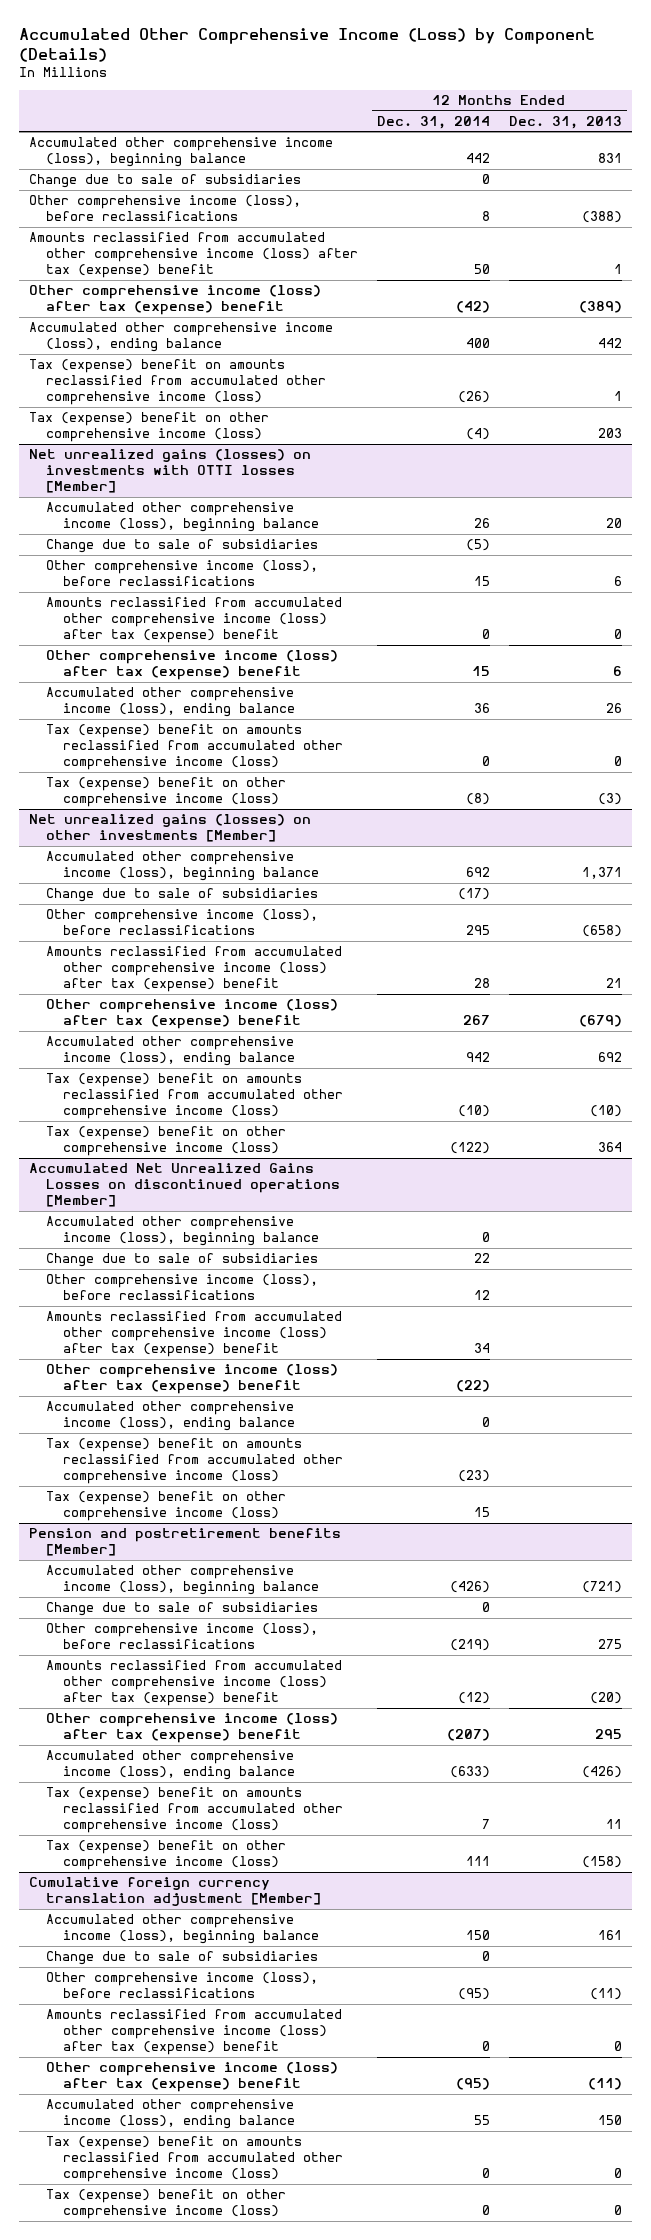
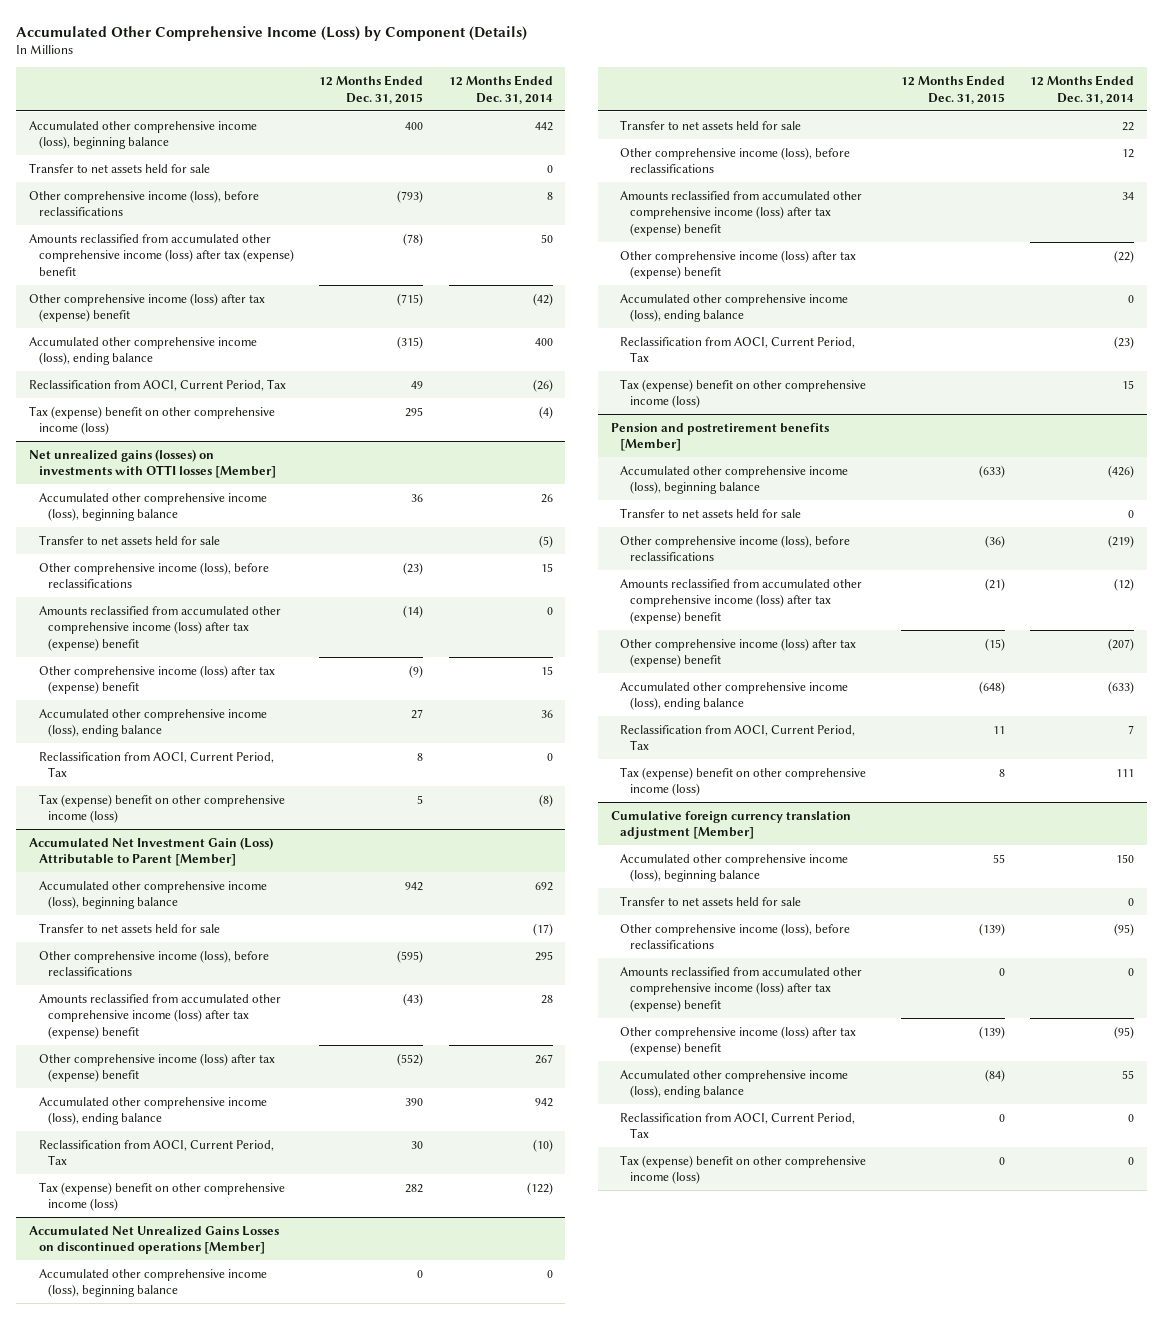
- | 12 Months Ended Dec. 31, 2014 | 12 Months Ended Dec. 31, 2013
+ | 12 Months Ended Dec. 31, 2015 | 12 Months Ended Dec. 31, 2014
- Change due to sale of subsidiaries | 0 |
+ Transfer to net assets held for sale | | 0
- Tax (expense) benefit on amounts reclassified from accumulated other comprehensive income (loss) | (26) | 1
+ Reclassification from AOCI, Current Period, Tax | 49 | (26)
@ Net unrealized gains (losses) on investments with OTTI losses [Member]
- Change due to sale of subsidiaries | (5) |
+ Transfer to net assets held for sale | | (5)
- Tax (expense) benefit on amounts reclassified from accumulated other comprehensive income (loss) | 0 | 0
+ Reclassification from AOCI, Current Period, Tax | 8 | 0
- Net unrealized gains (losses) on other investments [Member]
+ Accumulated Net Investment Gain (Loss) Attributable to Parent [Member]
- Change due to sale of subsidiaries | (17) |
+ Transfer to net assets held for sale | | (17)
- Tax (expense) benefit on amounts reclassified from accumulated other comprehensive income (loss) | (10) | (10)
+ Reclassification from AOCI, Current Period, Tax | 30 | (10)
@ Accumulated Net Unrealized Gains Losses on discontinued operations [Member]
- Change due to sale of subsidiaries | 22 |
+ Transfer to net assets held for sale | | 22
- Tax (expense) benefit on amounts reclassified from accumulated other comprehensive income (loss) | (23) |
+ Reclassification from AOCI, Current Period, Tax | | (23)
@ Pension and postretirement benefits [Member]
- Change due to sale of subsidiaries | 0 |
+ Transfer to net assets held for sale | | 0
- Tax (expense) benefit on amounts reclassified from accumulated other comprehensive income (loss) | 7 | 11
+ Reclassification from AOCI, Current Period, Tax | 11 | 7
@ Cumulative foreign currency translation adjustment [Member]
- Change due to sale of subsidiaries | 0 |
+ Transfer to net assets held for sale | | 0
- Tax (expense) benefit on amounts reclassified from accumulated other comprehensive income (loss) | 0 | 0
+ Reclassification from AOCI, Current Period, Tax | 0 | 0

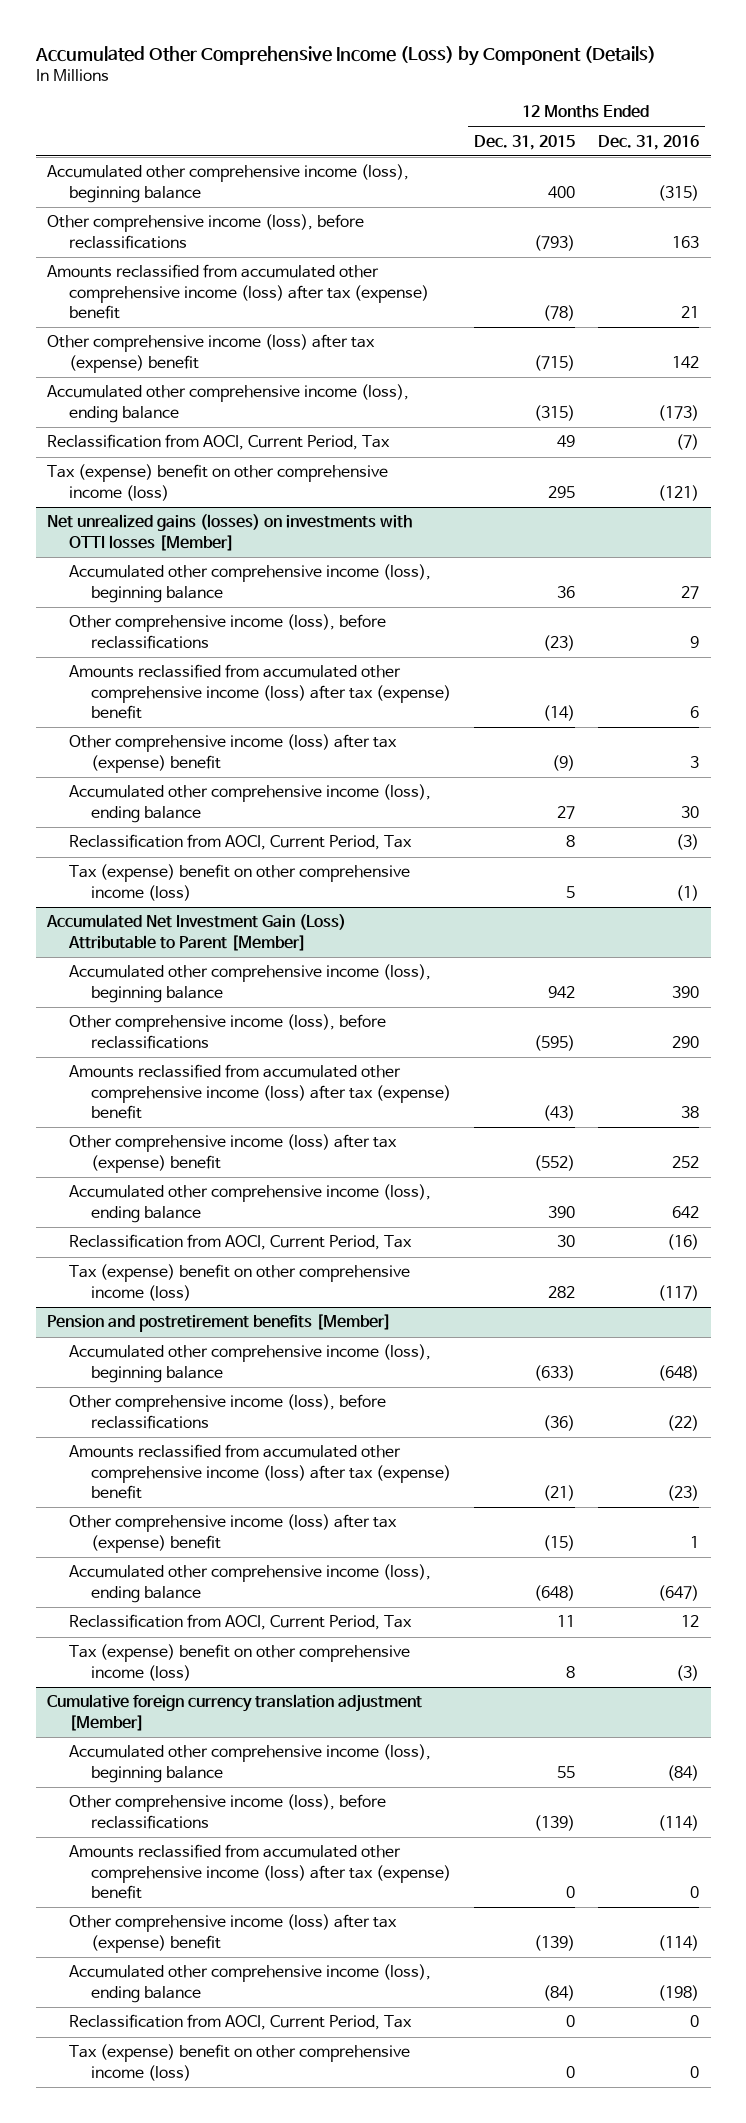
- | 12 Months Ended Dec. 31, 2015 | 12 Months Ended Dec. 31, 2014
+ | 12 Months Ended Dec. 31, 2015 | 12 Months Ended Dec. 31, 2016
- Transfer to net assets held for sale | | 0
@ Net unrealized gains (losses) on investments with OTTI losses [Member]
- Transfer to net assets held for sale | | (5)
@ Accumulated Net Investment Gain (Loss) Attributable to Parent [Member]
- Transfer to net assets held for sale | | (17)
- Accumulated Net Unrealized Gains Losses on discontinued operations [Member]
- Accumulated other comprehensive income (loss), beginning balance | 0 | 0
- Transfer to net assets held for sale | | 22
- Other comprehensive income (loss), before reclassifications | | 12
- Amounts reclassified from accumulated other comprehensive income (loss) after tax (expense) benefit | | 34
- Other comprehensive income (loss) after tax (expense) benefit | | (22)
- Accumulated other comprehensive income (loss), ending balance | | 0
- Reclassification from AOCI, Current Period, Tax | | (23)
- Tax (expense) benefit on other comprehensive income (loss) | | 15
@ Pension and postretirement benefits [Member]
- Transfer to net assets held for sale | | 0
@ Cumulative foreign currency translation adjustment [Member]
- Transfer to net assets held for sale | | 0

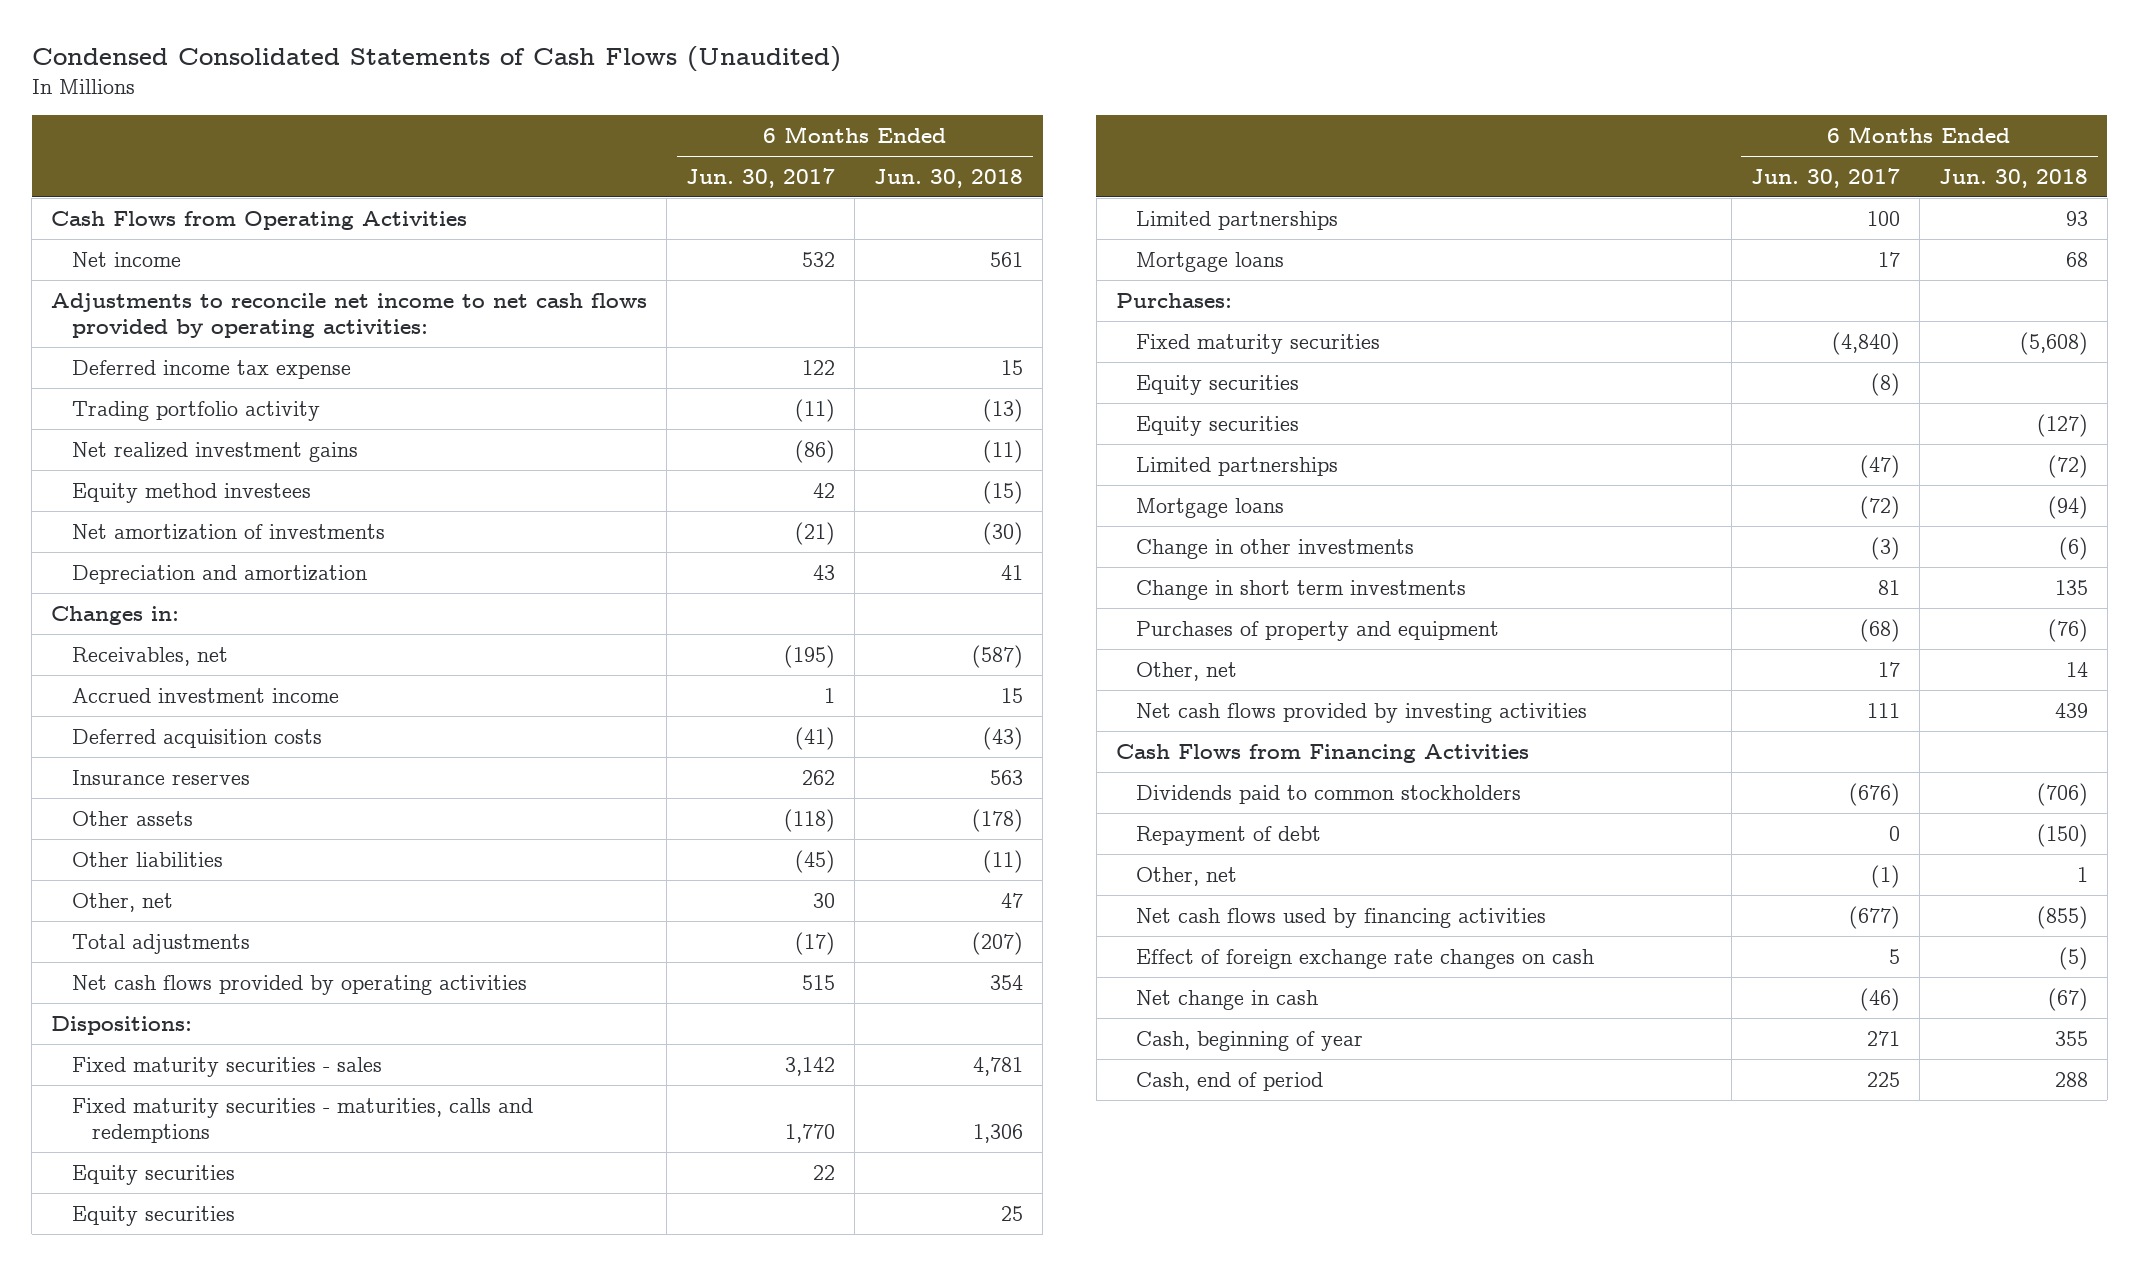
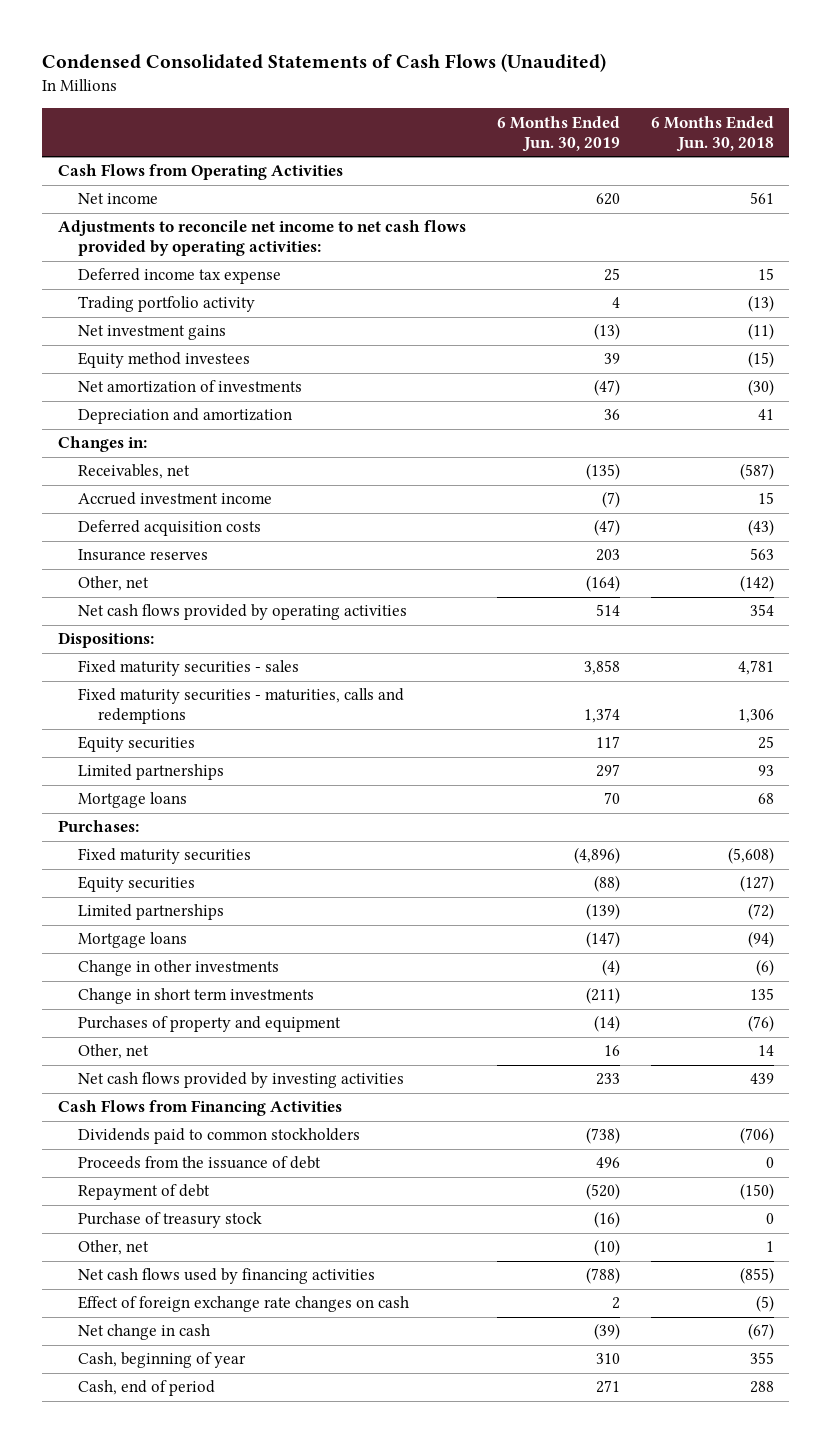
- | 6 Months Ended Jun. 30, 2017 | 6 Months Ended Jun. 30, 2018
+ | 6 Months Ended Jun. 30, 2019 | 6 Months Ended Jun. 30, 2018
- Net realized investment gains | (86) | (11)
+ Net investment gains | (13) | (11)
- Other assets | (118) | (178)
- Other liabilities | (45) | (11)
- Other, net | 30 | 47
- Total adjustments | (17) | (207)
+ Other, net | (164) | (142)
- Equity securities | 22 |
- Equity securities | (8) |
+ Proceeds from the issuance of debt | 496 | 0
+ Purchase of treasury stock | (16) | 0

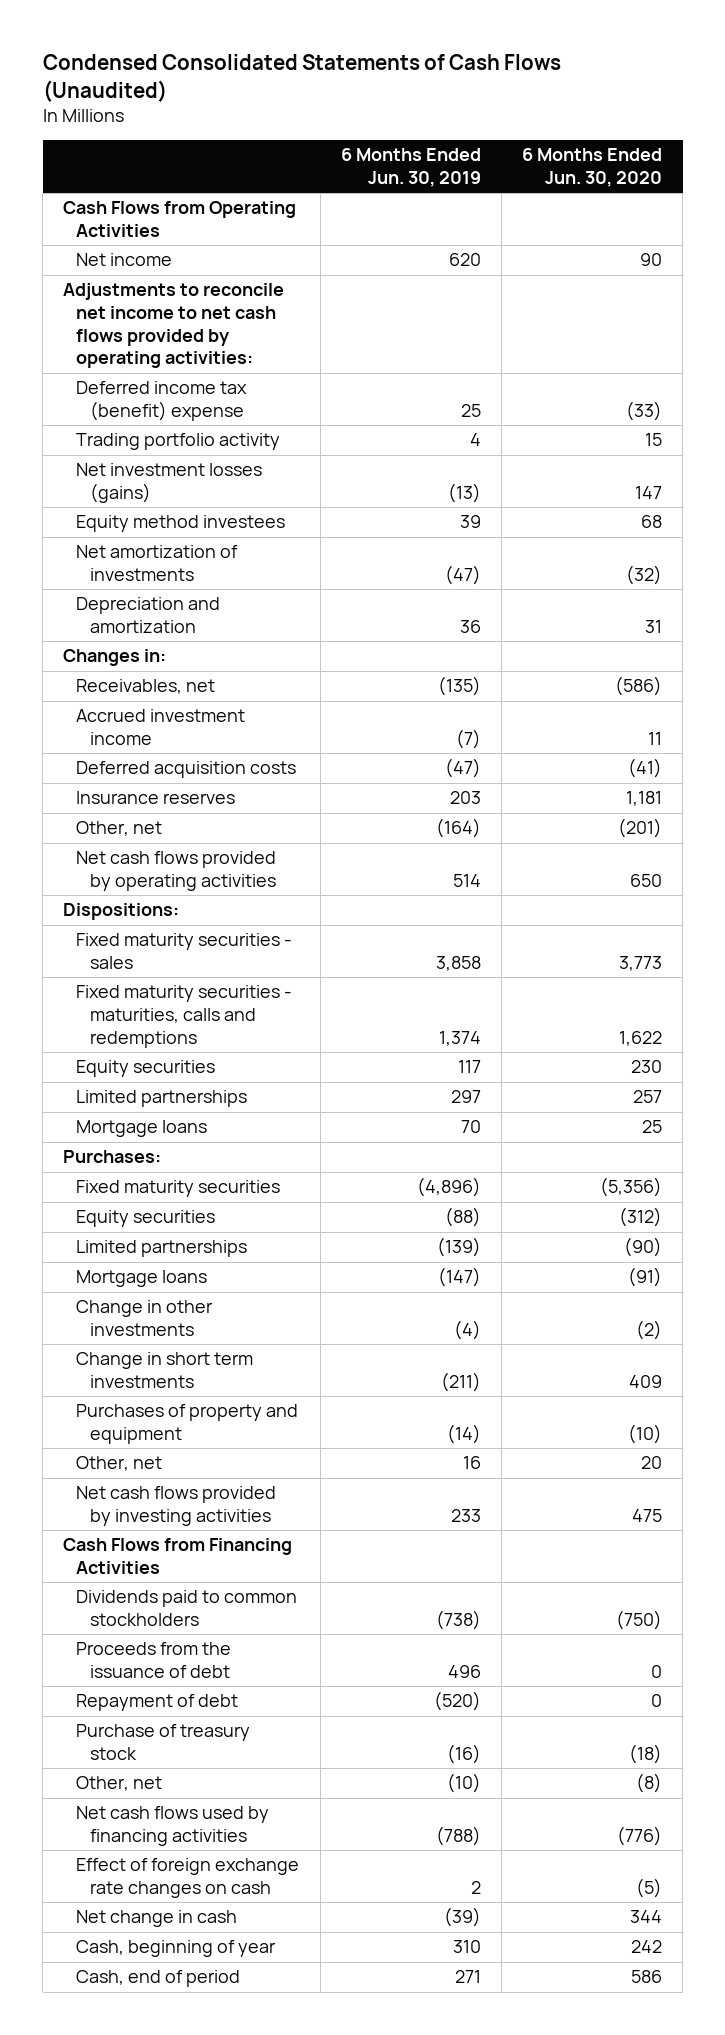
- | 6 Months Ended Jun. 30, 2019 | 6 Months Ended Jun. 30, 2018
+ | 6 Months Ended Jun. 30, 2019 | 6 Months Ended Jun. 30, 2020
- Deferred income tax expense | 25 | 15
+ Deferred income tax (benefit) expense | 25 | (33)
- Net investment gains | (13) | (11)
+ Net investment losses (gains) | (13) | 147

